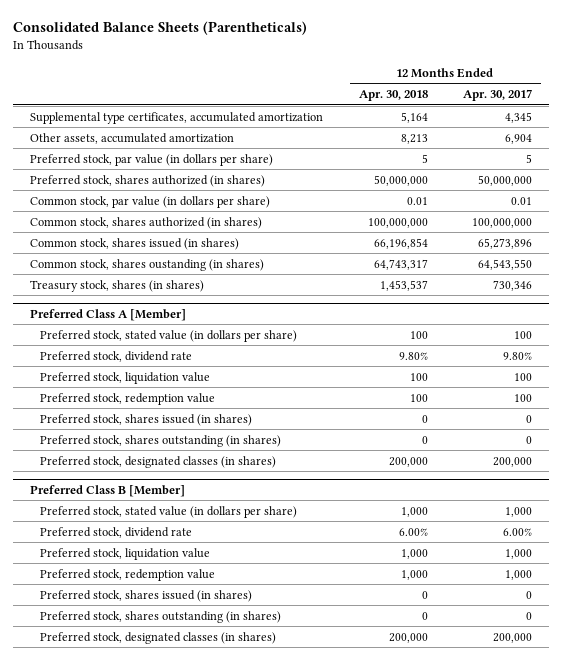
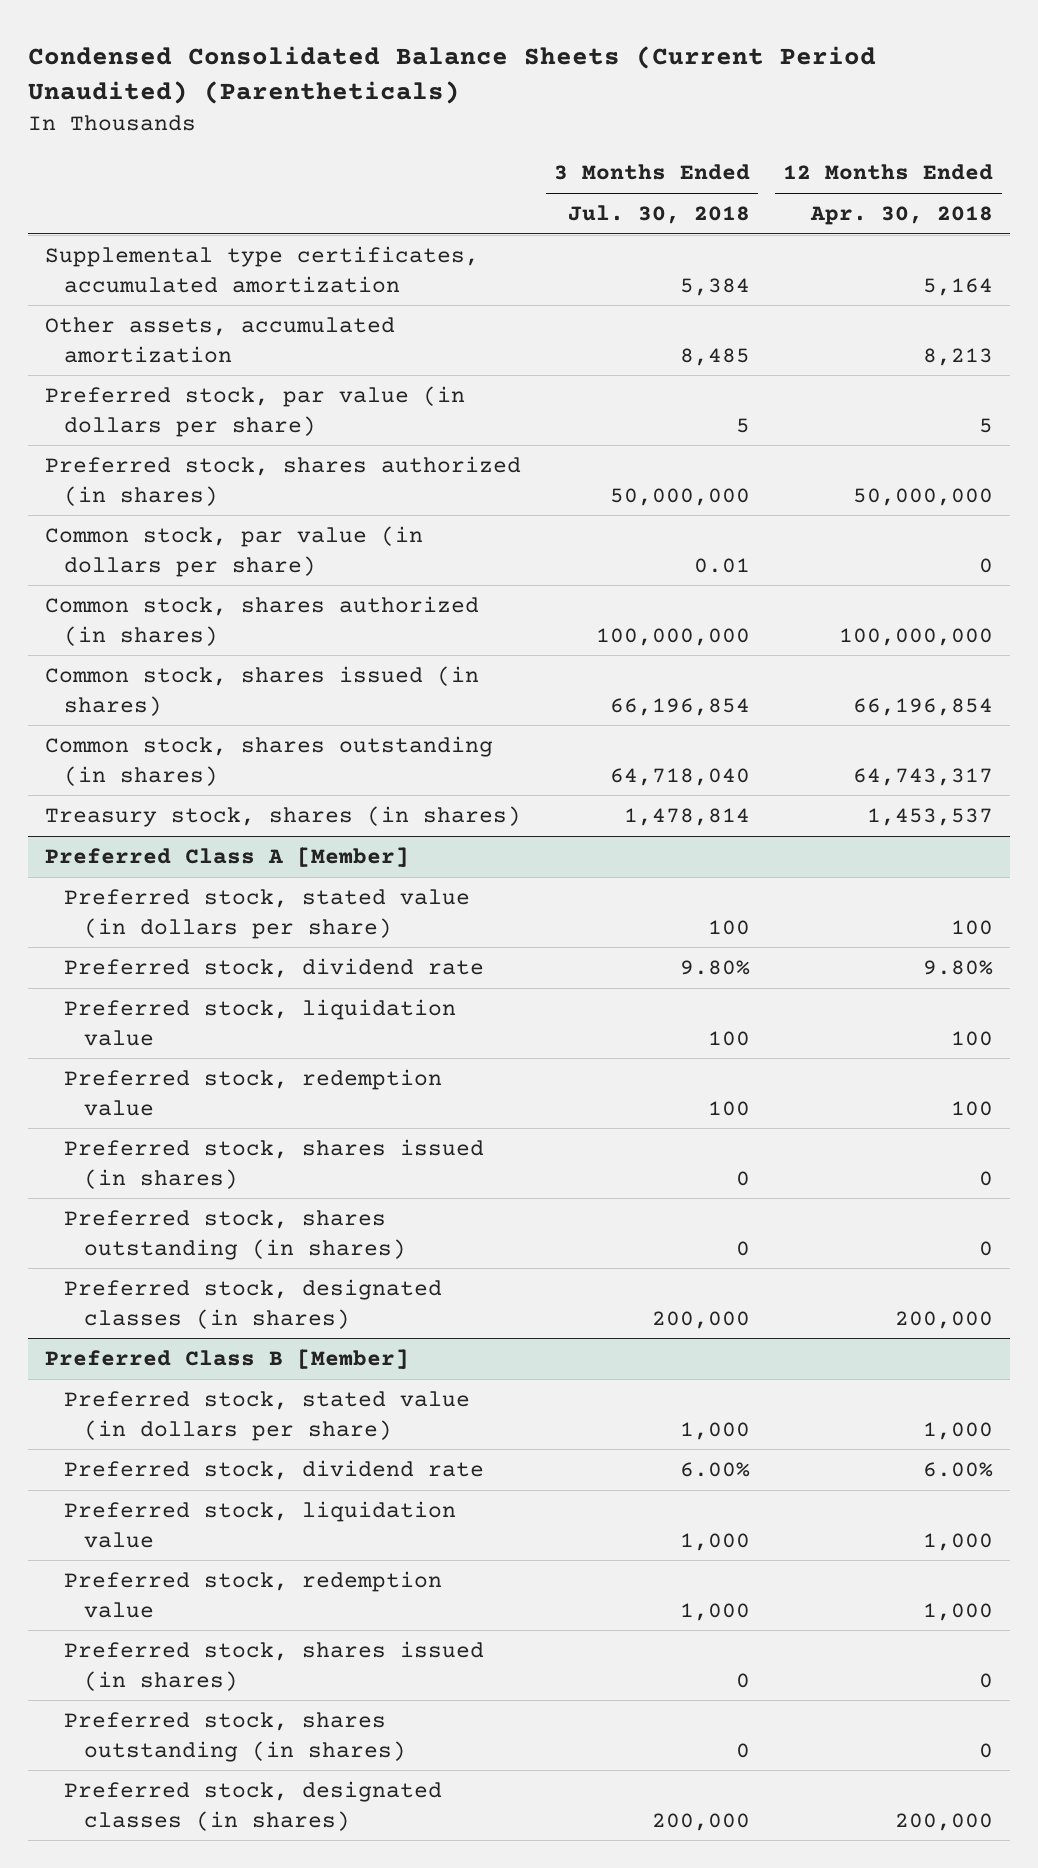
- Consolidated Balance Sheets (Parentheticals)
+ Condensed Consolidated Balance Sheets (Current Period Unaudited) (Parentheticals)
- | 12 Months Ended Apr. 30, 2018 | 12 Months Ended Apr. 30, 2017
+ | 3 Months Ended Jul. 30, 2018 | 12 Months Ended Apr. 30, 2018
- Common stock, par value (in dollars per share) | 0.01 | 0.01
+ Common stock, par value (in dollars per share) | 0.01 | 0
- Common stock, shares oustanding (in shares) | 64,743,317 | 64,543,550
+ Common stock, shares outstanding (in shares) | 64,718,040 | 64,743,317

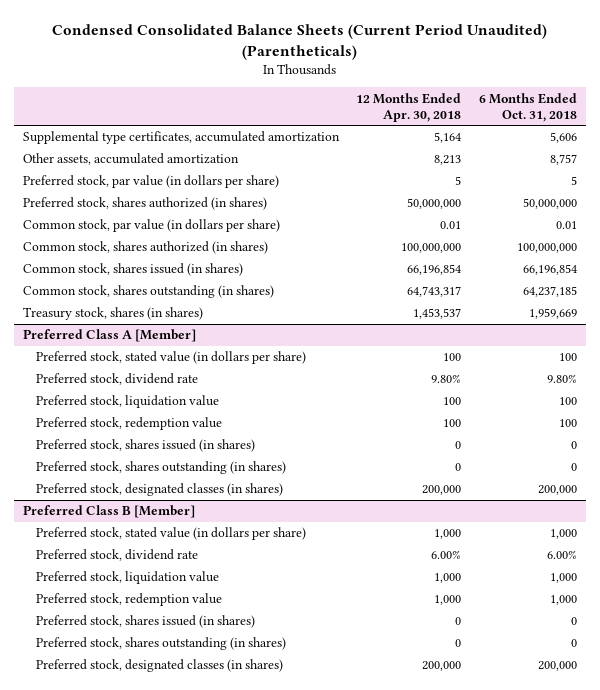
- | 3 Months Ended Jul. 30, 2018 | 12 Months Ended Apr. 30, 2018
+ | 12 Months Ended Apr. 30, 2018 | 6 Months Ended Oct. 31, 2018
- Common stock, par value (in dollars per share) | 0.01 | 0
+ Common stock, par value (in dollars per share) | 0.01 | 0.01

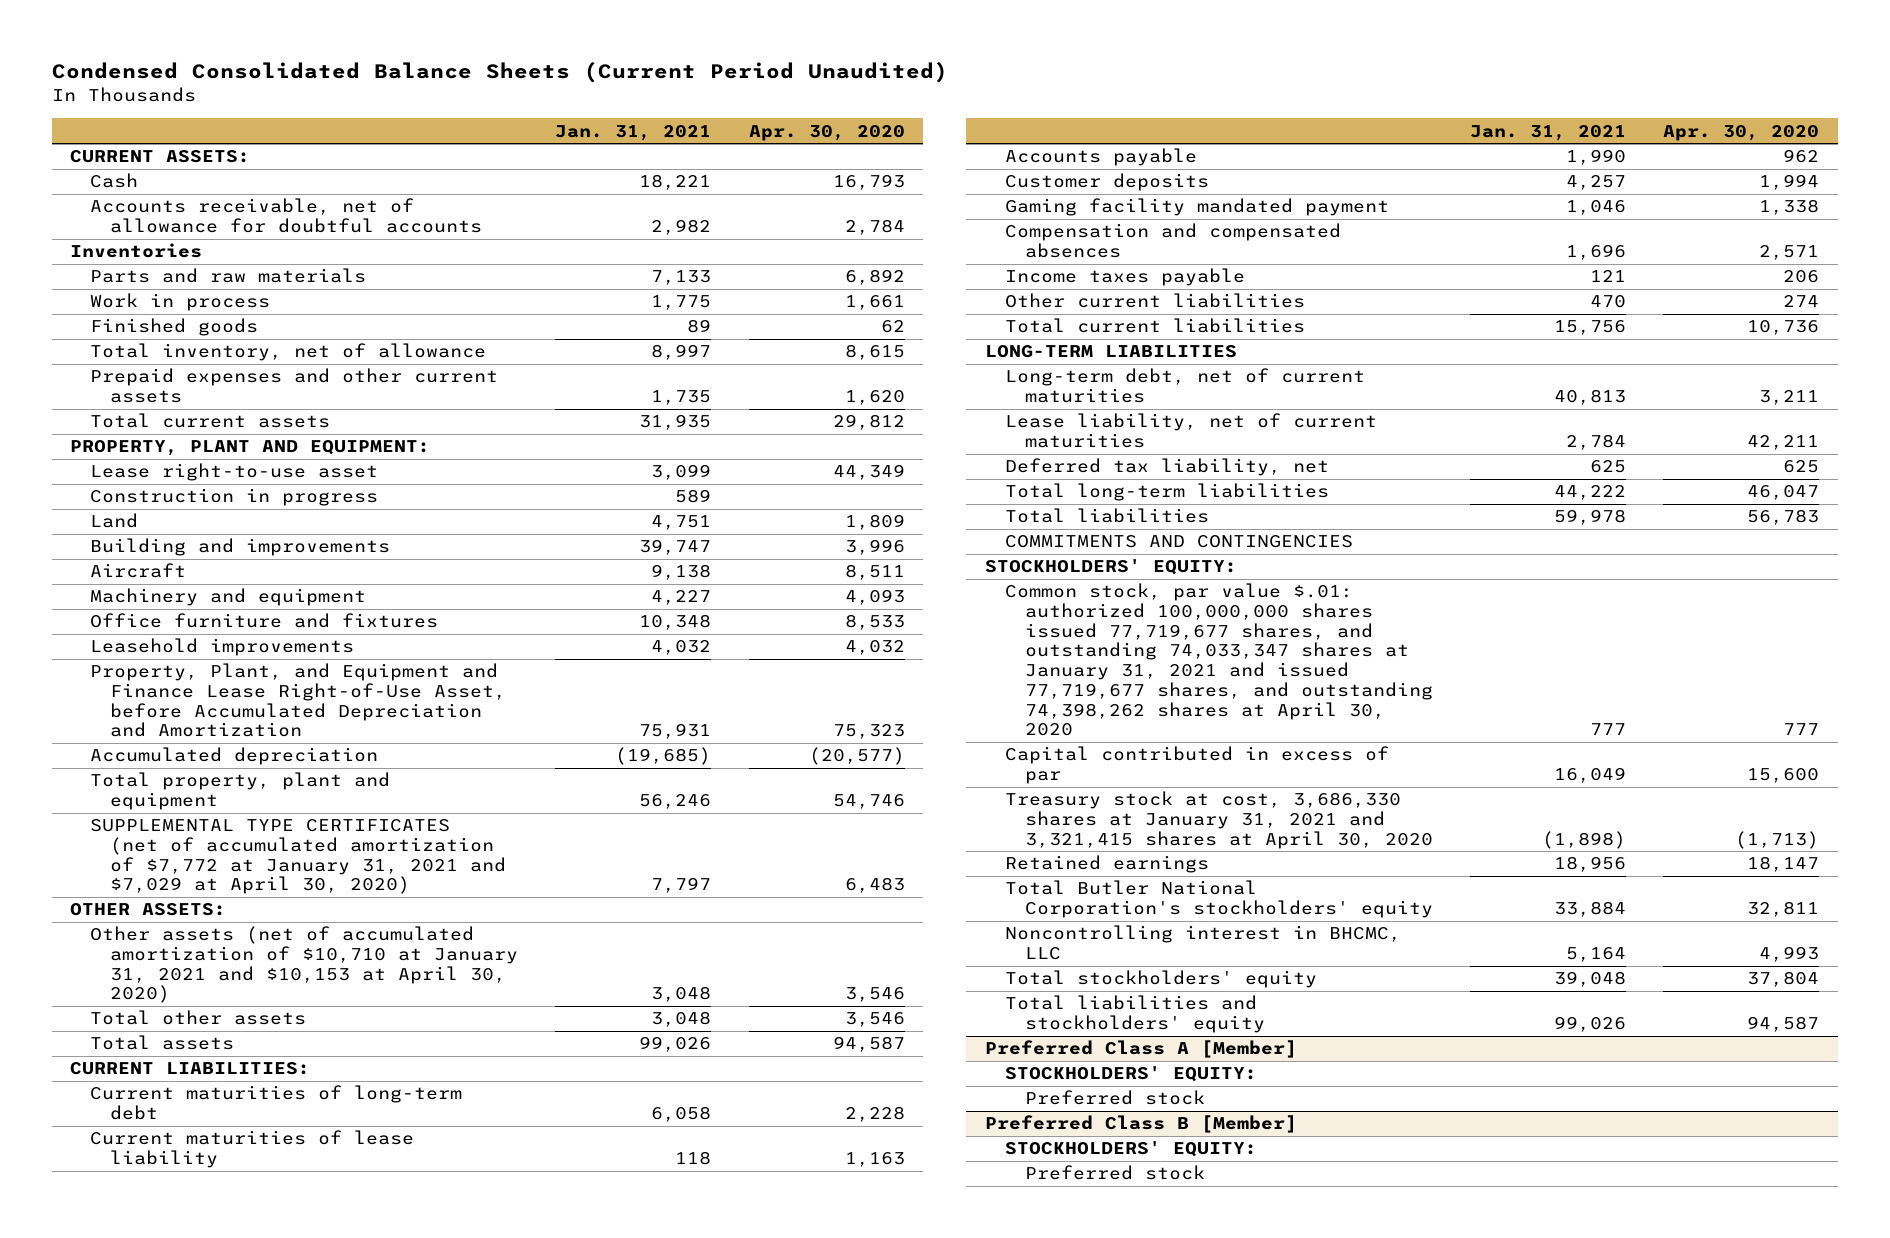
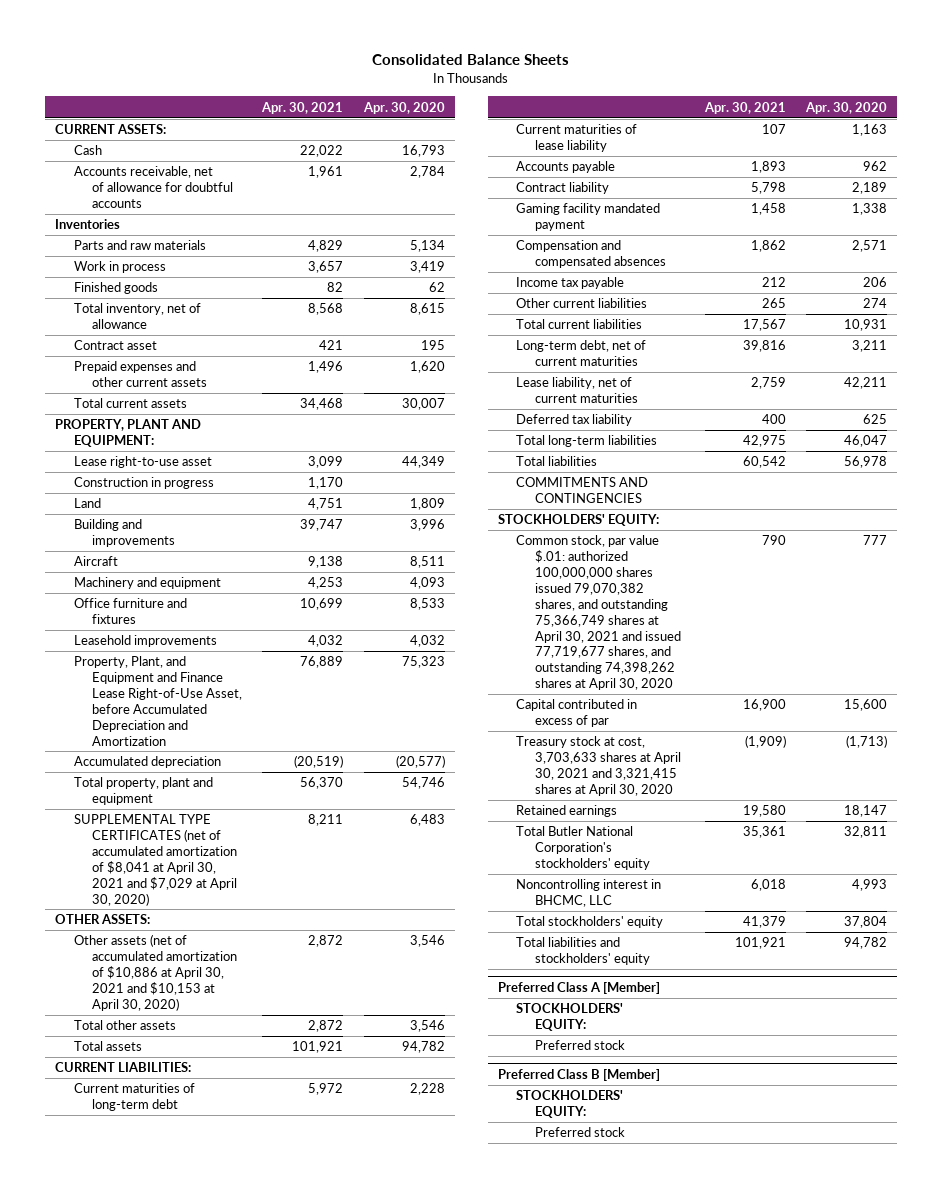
- Condensed Consolidated Balance Sheets (Current Period Unaudited)
+ Consolidated Balance Sheets
- | Jan. 31, 2021 | Apr. 30, 2020
+ | Apr. 30, 2021 | Apr. 30, 2020
- Parts and raw materials | 7,133 | 6,892
- Work in process | 1,775 | 1,661
+ Parts and raw materials | 4,829 | 5,134
+ Work in process | 3,657 | 3,419
+ Contract asset | 421 | 195
- Total current assets | 31,935 | 29,812
+ Total current assets | 34,468 | 30,007
- SUPPLEMENTAL TYPE CERTIFICATES (net of accumulated amortization of $7,772 at January 31, 2021 and $7,029 at April 30, 2020) | 7,797 | 6,483
+ SUPPLEMENTAL TYPE CERTIFICATES (net of accumulated amortization of $8,041 at April 30, 2021 and $7,029 at April 30, 2020) | 8,211 | 6,483
- Other assets (net of accumulated amortization of $10,710 at January 31, 2021 and $10,153 at April 30, 2020) | 3,048 | 3,546
+ Other assets (net of accumulated amortization of $10,886 at April 30, 2021 and $10,153 at April 30, 2020) | 2,872 | 3,546
- Total assets | 99,026 | 94,587
+ Total assets | 101,921 | 94,782
- Customer deposits | 4,257 | 1,994
+ Contract liability | 5,798 | 2,189
- Income taxes payable | 121 | 206
+ Income tax payable | 212 | 206
- Total current liabilities | 15,756 | 10,736
- LONG-TERM LIABILITIES
+ Total current liabilities | 17,567 | 10,931
- Deferred tax liability, net | 625 | 625
+ Deferred tax liability | 400 | 625
- Total liabilities | 59,978 | 56,783
+ Total liabilities | 60,542 | 56,978
- Common stock, par value $.01: authorized 100,000,000 shares issued 77,719,677 shares, and outstanding 74,033,347 shares at January 31, 2021 and issued 77,719,677 shares, and outstanding 74,398,262 shares at April 30, 2020 | 777 | 777
+ Common stock, par value $.01: authorized 100,000,000 shares issued 79,070,382 shares, and outstanding 75,366,749 shares at April 30, 2021 and issued 77,719,677 shares, and outstanding 74,398,262 shares at April 30, 2020 | 790 | 777
- Treasury stock at cost, 3,686,330 shares at January 31, 2021 and 3,321,415 shares at April 30, 2020 | (1,898) | (1,713)
+ Treasury stock at cost, 3,703,633 shares at April 30, 2021 and 3,321,415 shares at April 30, 2020 | (1,909) | (1,713)
- Total liabilities and stockholders' equity | 99,026 | 94,587
+ Total liabilities and stockholders' equity | 101,921 | 94,782

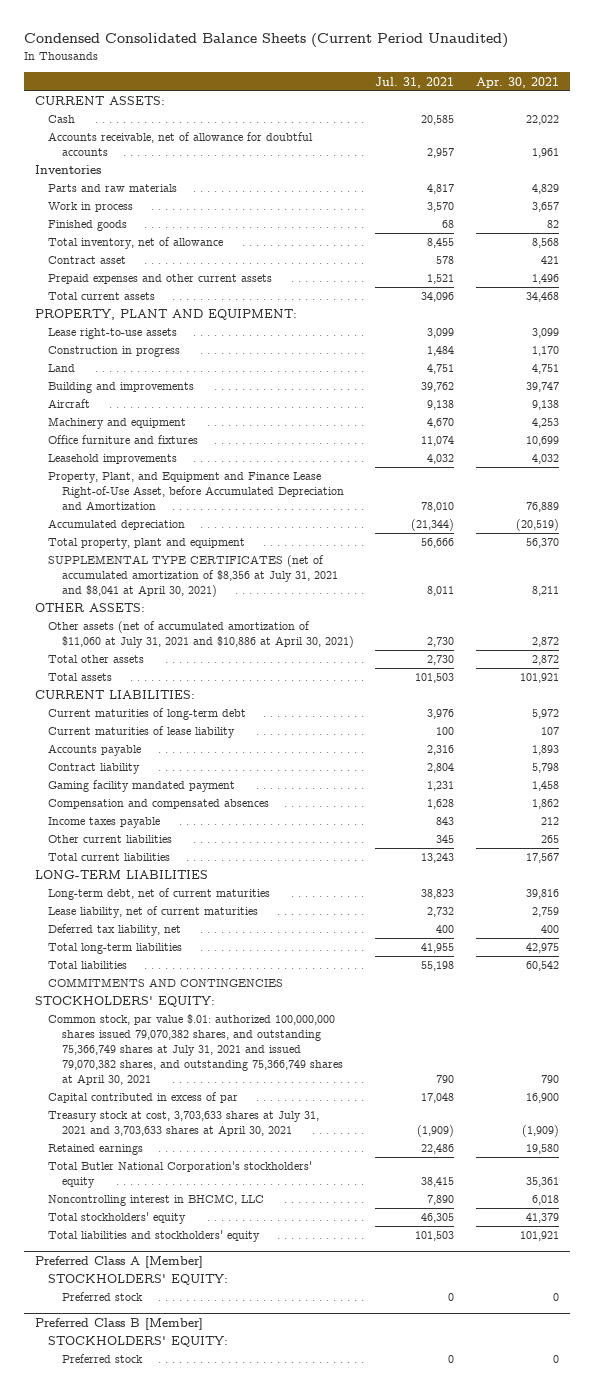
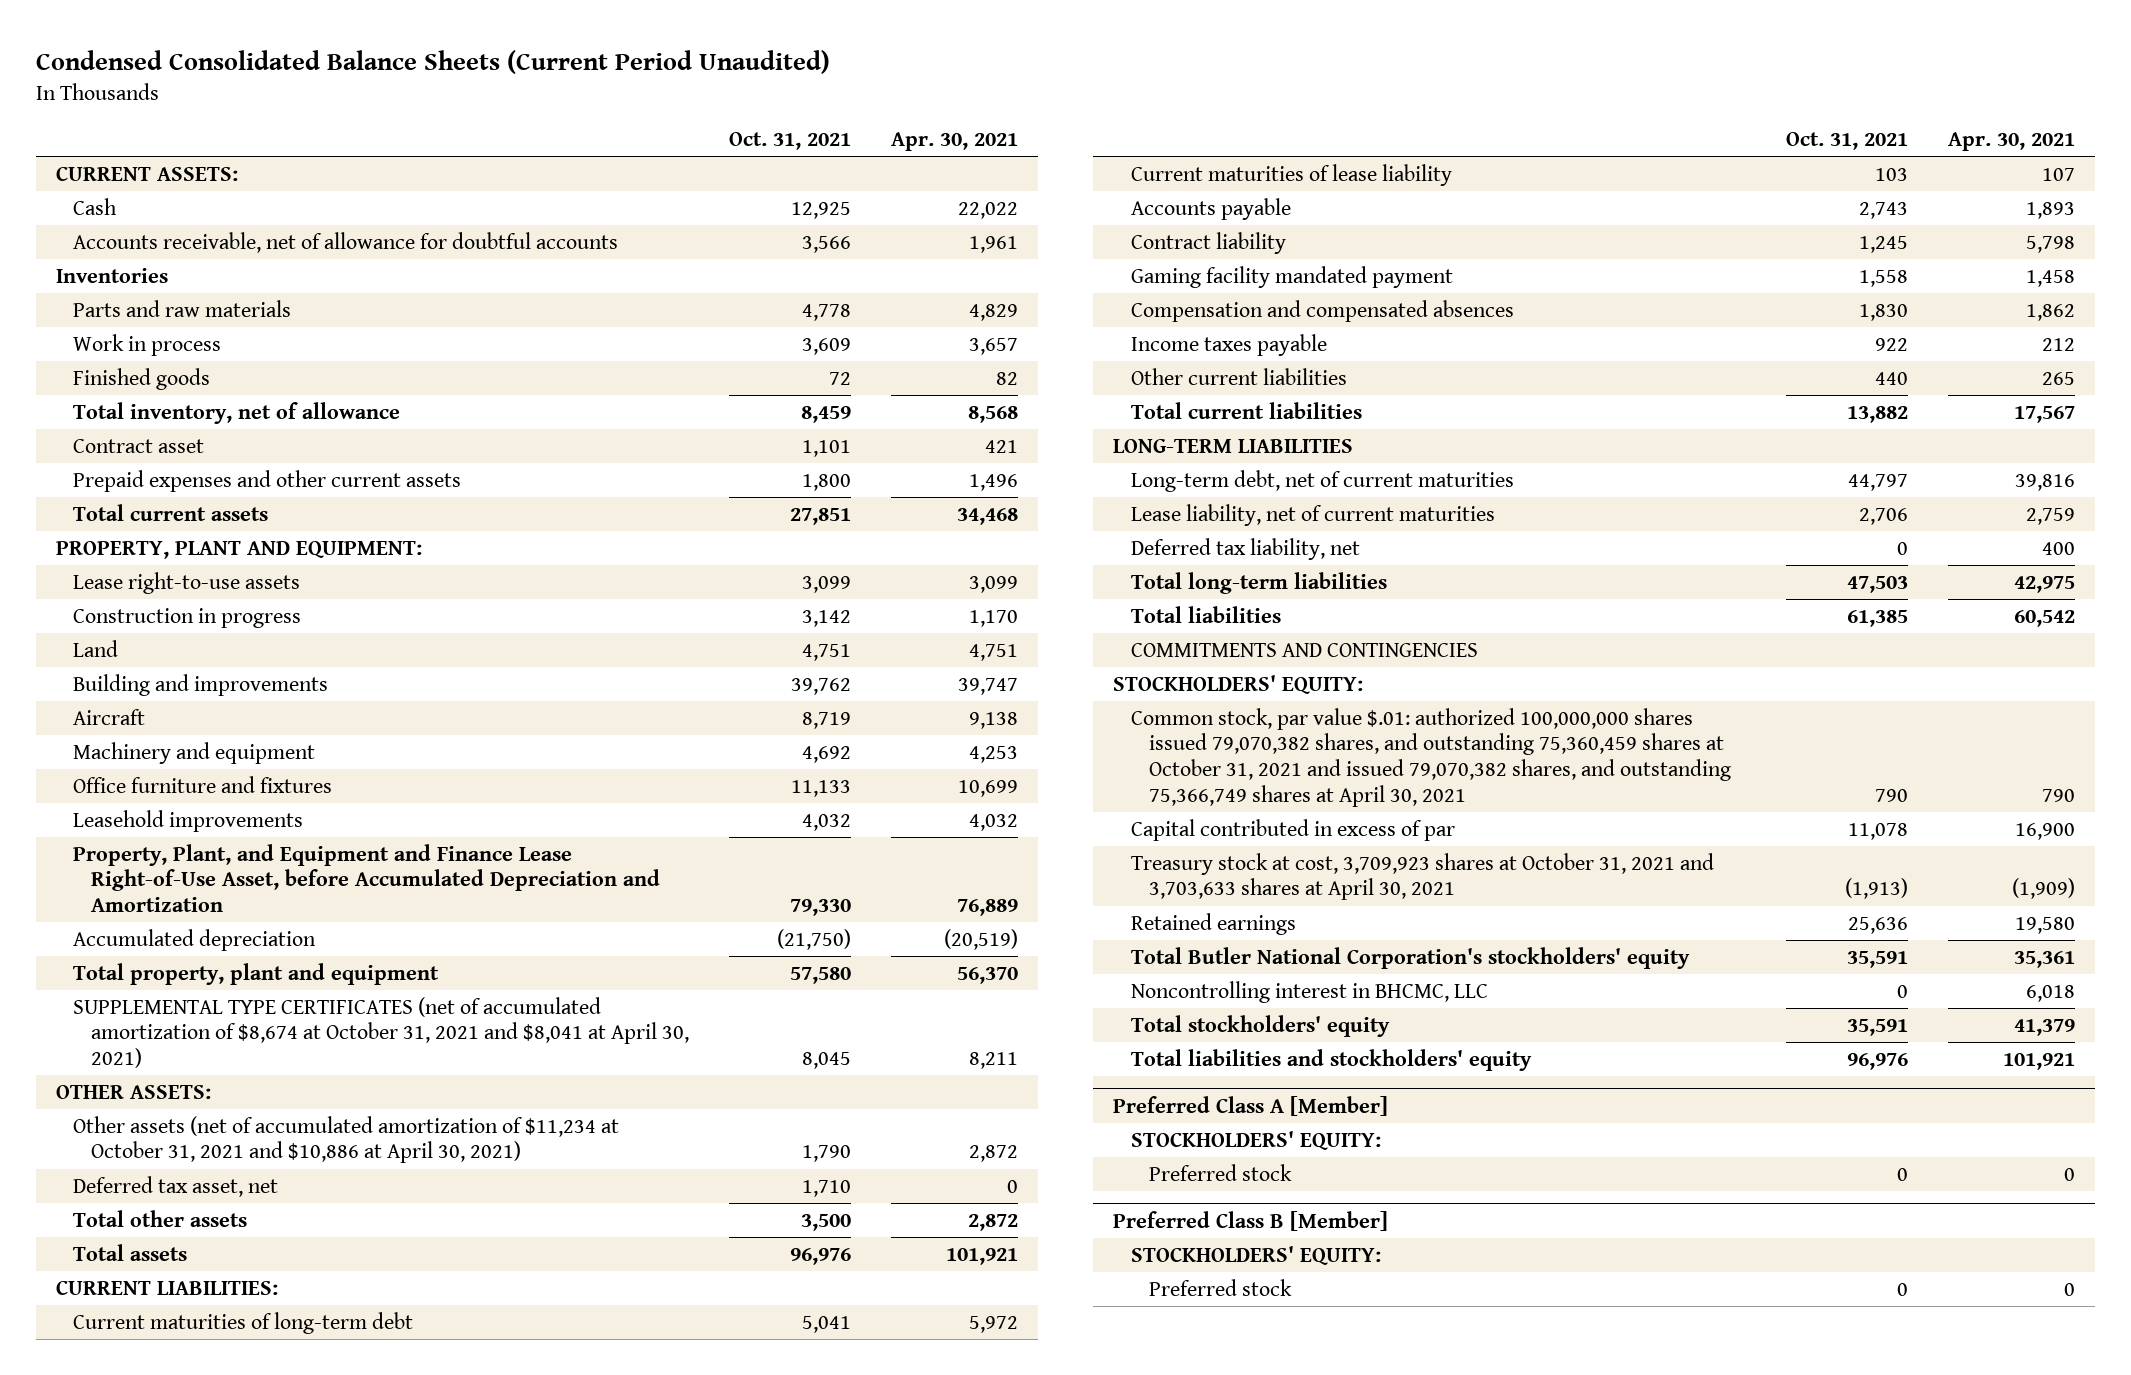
- | Jul. 31, 2021 | Apr. 30, 2021
+ | Oct. 31, 2021 | Apr. 30, 2021
- SUPPLEMENTAL TYPE CERTIFICATES (net of accumulated amortization of $8,356 at July 31, 2021 and $8,041 at April 30, 2021) | 8,011 | 8,211
+ SUPPLEMENTAL TYPE CERTIFICATES (net of accumulated amortization of $8,674 at October 31, 2021 and $8,041 at April 30, 2021) | 8,045 | 8,211
- Other assets (net of accumulated amortization of $11,060 at July 31, 2021 and $10,886 at April 30, 2021) | 2,730 | 2,872
+ Other assets (net of accumulated amortization of $11,234 at October 31, 2021 and $10,886 at April 30, 2021) | 1,790 | 2,872
+ Deferred tax asset, net | 1,710 | 0
- Common stock, par value $.01: authorized 100,000,000 shares issued 79,070,382 shares, and outstanding 75,366,749 shares at July 31, 2021 and issued 79,070,382 shares, and outstanding 75,366,749 shares at April 30, 2021 | 790 | 790
+ Common stock, par value $.01: authorized 100,000,000 shares issued 79,070,382 shares, and outstanding 75,360,459 shares at October 31, 2021 and issued 79,070,382 shares, and outstanding 75,366,749 shares at April 30, 2021 | 790 | 790
- Treasury stock at cost, 3,703,633 shares at July 31, 2021 and 3,703,633 shares at April 30, 2021 | (1,909) | (1,909)
+ Treasury stock at cost, 3,709,923 shares at October 31, 2021 and 3,703,633 shares at April 30, 2021 | (1,913) | (1,909)

